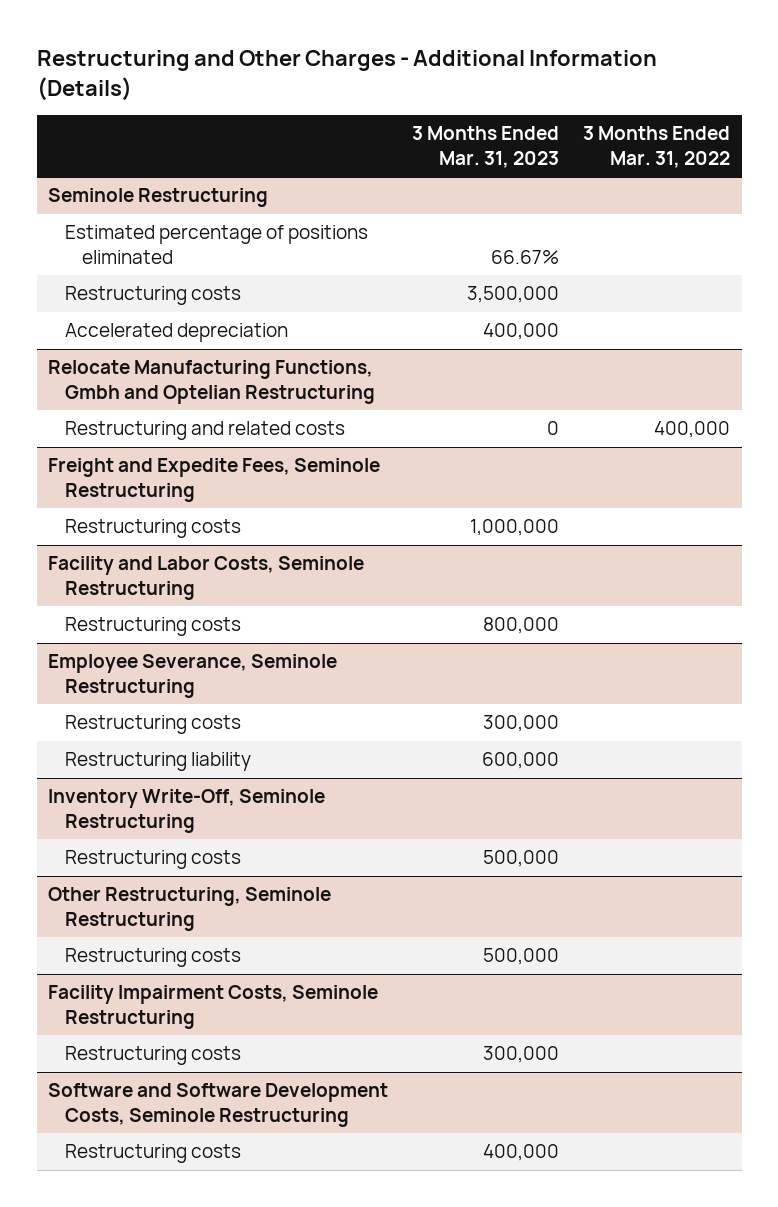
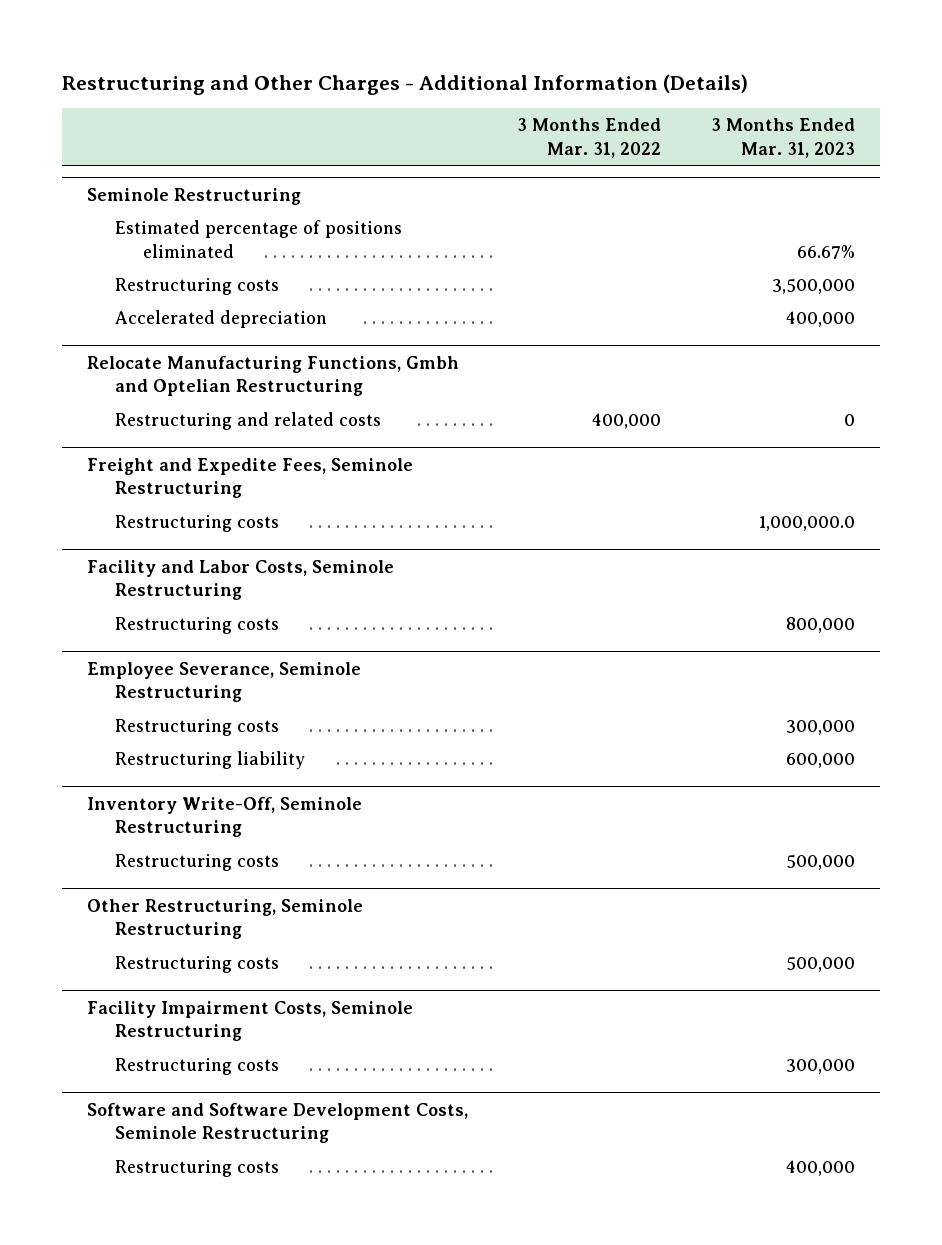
- | 3 Months Ended Mar. 31, 2023 | 3 Months Ended Mar. 31, 2022
+ | 3 Months Ended Mar. 31, 2022 | 3 Months Ended Mar. 31, 2023
@ Freight and Expedite Fees, Seminole Restructuring
- Restructuring costs | 1,000,000 |
+ Restructuring costs | | 1,000,000.0

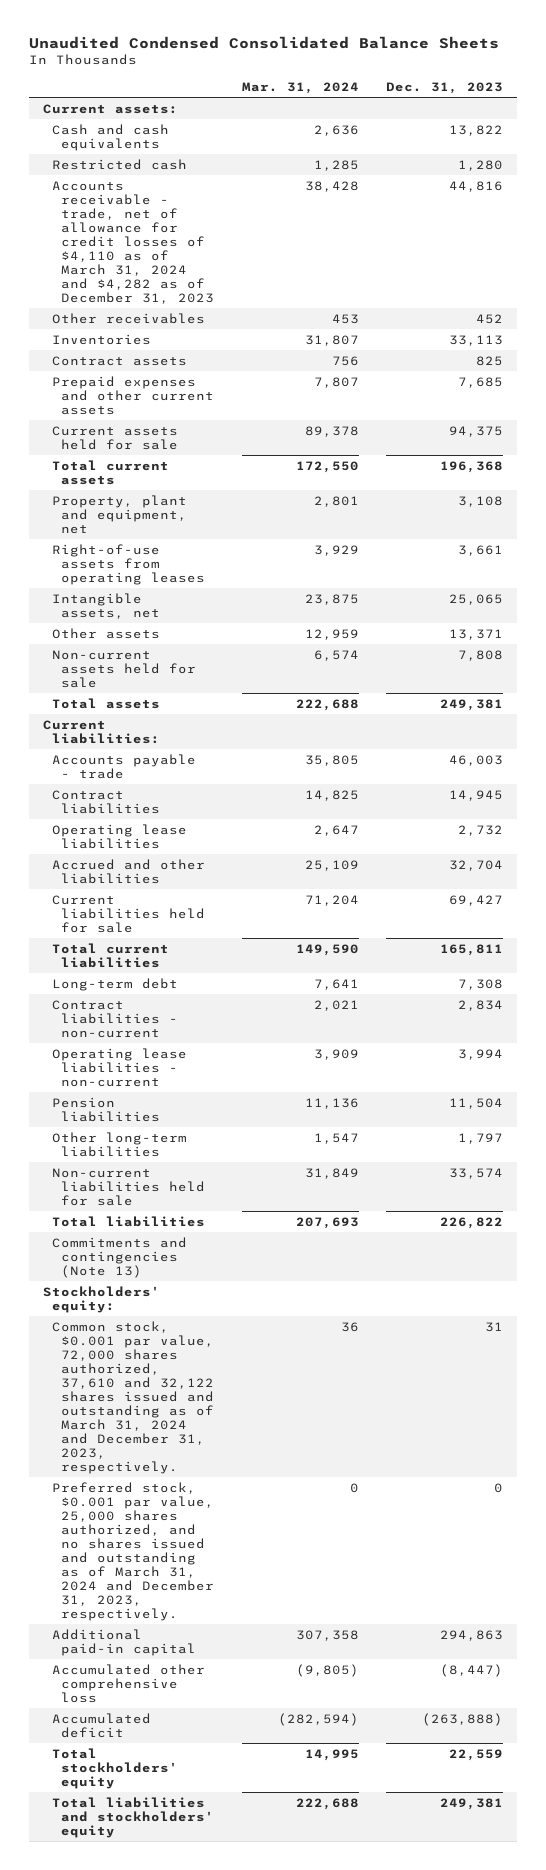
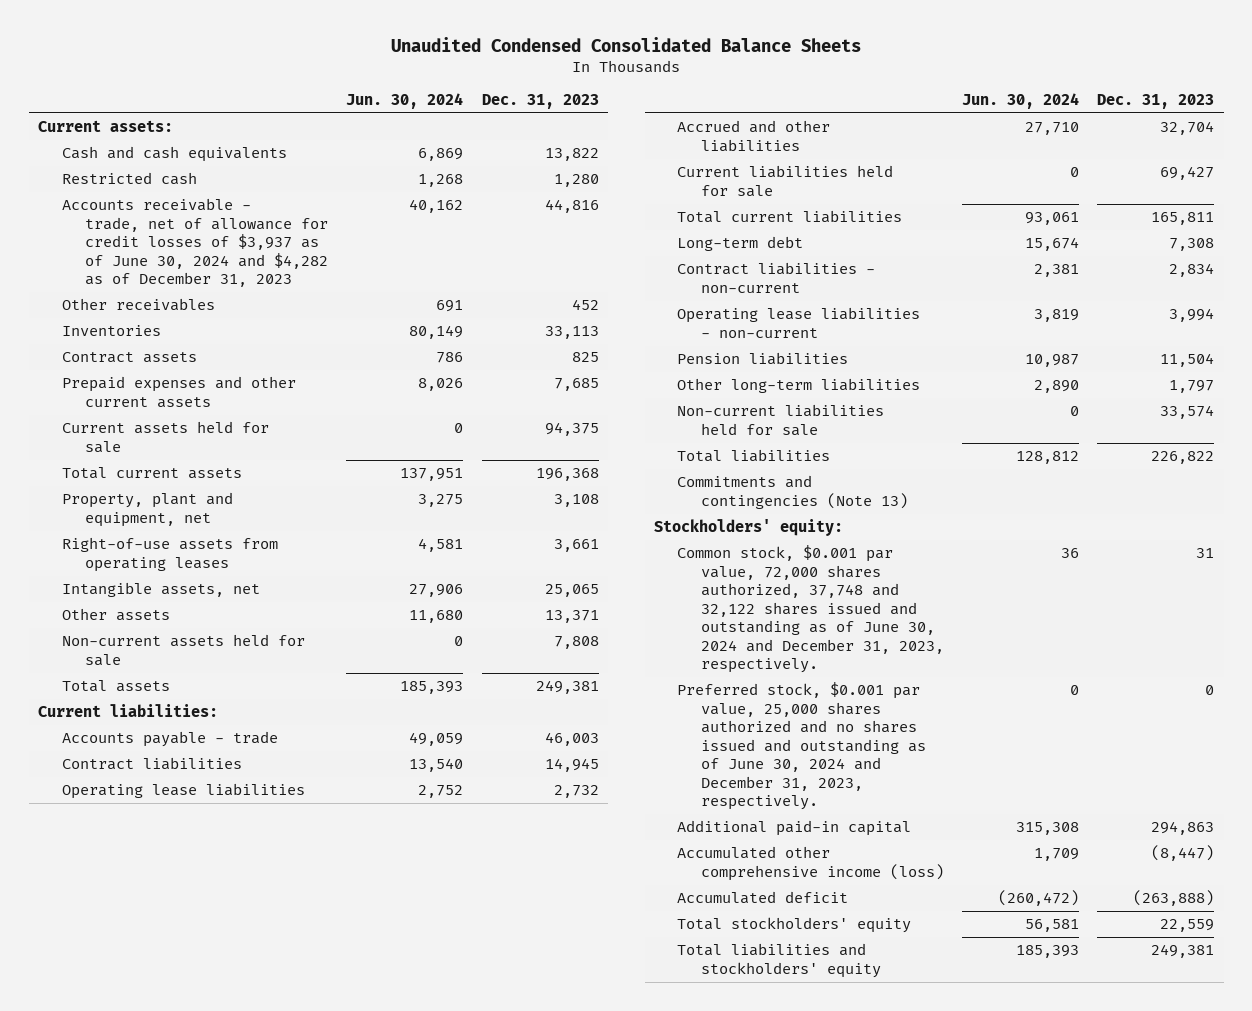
- | Mar. 31, 2024 | Dec. 31, 2023
+ | Jun. 30, 2024 | Dec. 31, 2023
- Accounts receivable - trade, net of allowance for credit losses of $4,110 as of March 31, 2024 and $4,282 as of December 31, 2023 | 38,428 | 44,816
+ Accounts receivable - trade, net of allowance for credit losses of $3,937 as of June 30, 2024 and $4,282 as of December 31, 2023 | 40,162 | 44,816
- Common stock, $0.001 par value, 72,000 shares authorized, 37,610 and 32,122 shares issued and outstanding as of March 31, 2024 and December 31, 2023, respectively. | 36 | 31
- Preferred stock, $0.001 par value, 25,000 shares authorized, and no shares issued and outstanding as of March 31, 2024 and December 31, 2023, respectively. | 0 | 0
+ Common stock, $0.001 par value, 72,000 shares authorized, 37,748 and 32,122 shares issued and outstanding as of June 30, 2024 and December 31, 2023, respectively. | 36 | 31
+ Preferred stock, $0.001 par value, 25,000 shares authorized and no shares issued and outstanding as of June 30, 2024 and December 31, 2023, respectively. | 0 | 0
- Accumulated other comprehensive loss | (9,805) | (8,447)
+ Accumulated other comprehensive income (loss) | 1,709 | (8,447)

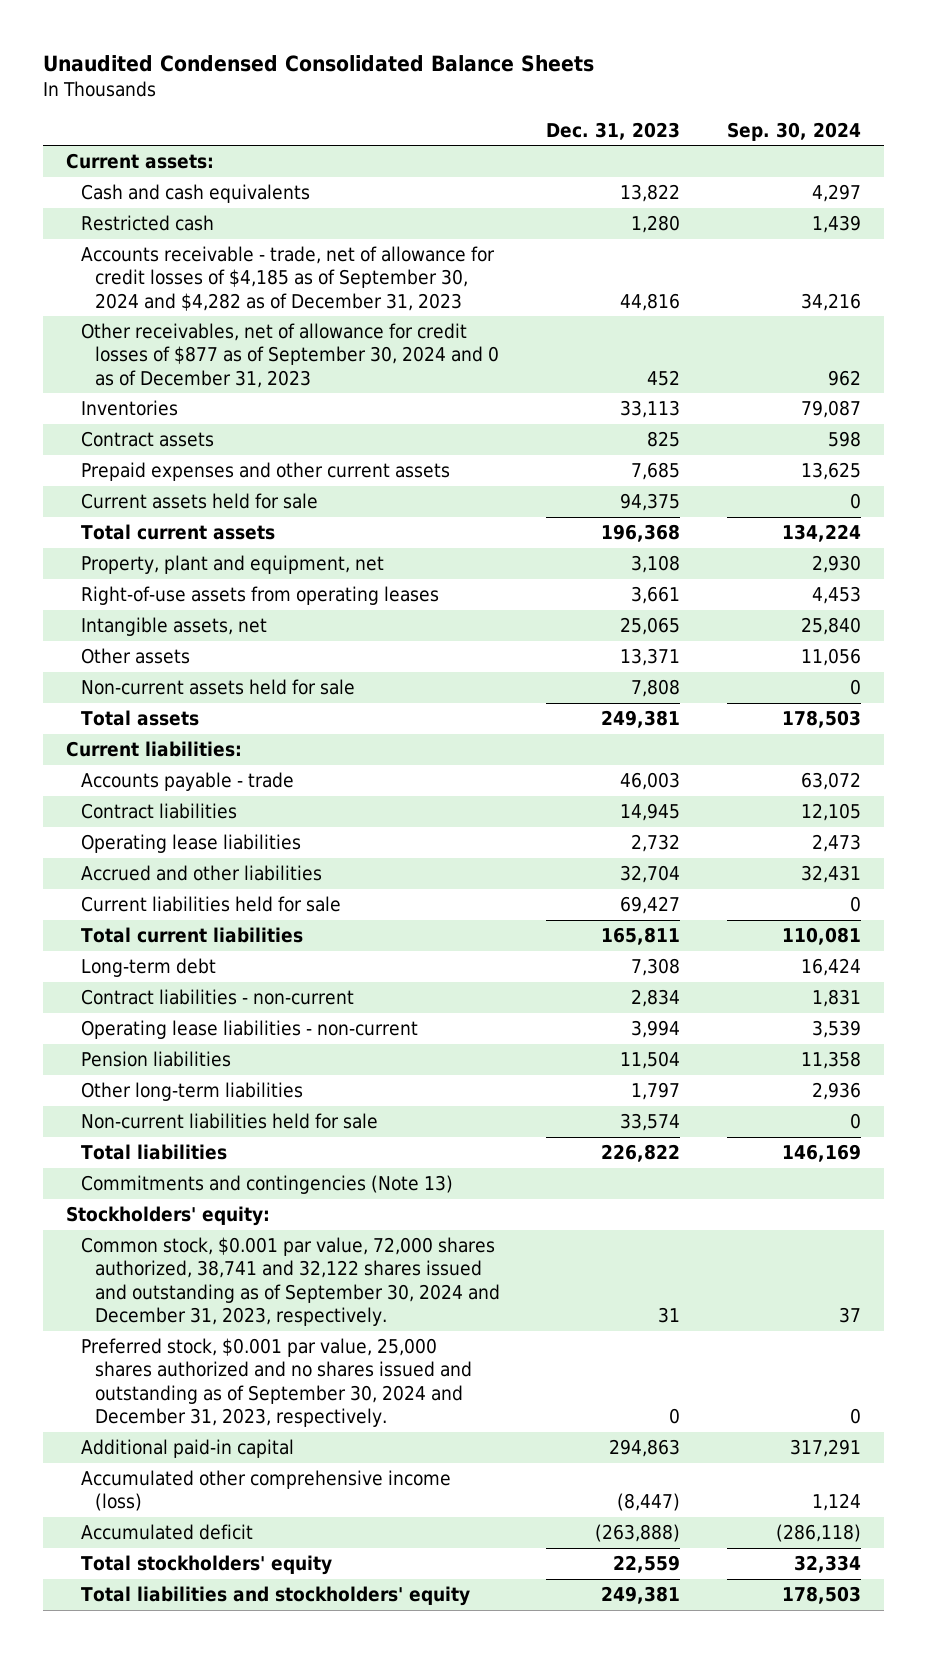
- | Jun. 30, 2024 | Dec. 31, 2023
+ | Dec. 31, 2023 | Sep. 30, 2024
- Accounts receivable - trade, net of allowance for credit losses of $3,937 as of June 30, 2024 and $4,282 as of December 31, 2023 | 40,162 | 44,816
- Other receivables | 691 | 452
+ Accounts receivable - trade, net of allowance for credit losses of $4,185 as of September 30, 2024 and $4,282 as of December 31, 2023 | 44,816 | 34,216
+ Other receivables, net of allowance for credit losses of $877 as of September 30, 2024 and 0 as of December 31, 2023 | 452 | 962
- Common stock, $0.001 par value, 72,000 shares authorized, 37,748 and 32,122 shares issued and outstanding as of June 30, 2024 and December 31, 2023, respectively. | 36 | 31
- Preferred stock, $0.001 par value, 25,000 shares authorized and no shares issued and outstanding as of June 30, 2024 and December 31, 2023, respectively. | 0 | 0
+ Common stock, $0.001 par value, 72,000 shares authorized, 38,741 and 32,122 shares issued and outstanding as of September 30, 2024 and December 31, 2023, respectively. | 31 | 37
+ Preferred stock, $0.001 par value, 25,000 shares authorized and no shares issued and outstanding as of September 30, 2024 and December 31, 2023, respectively. | 0 | 0

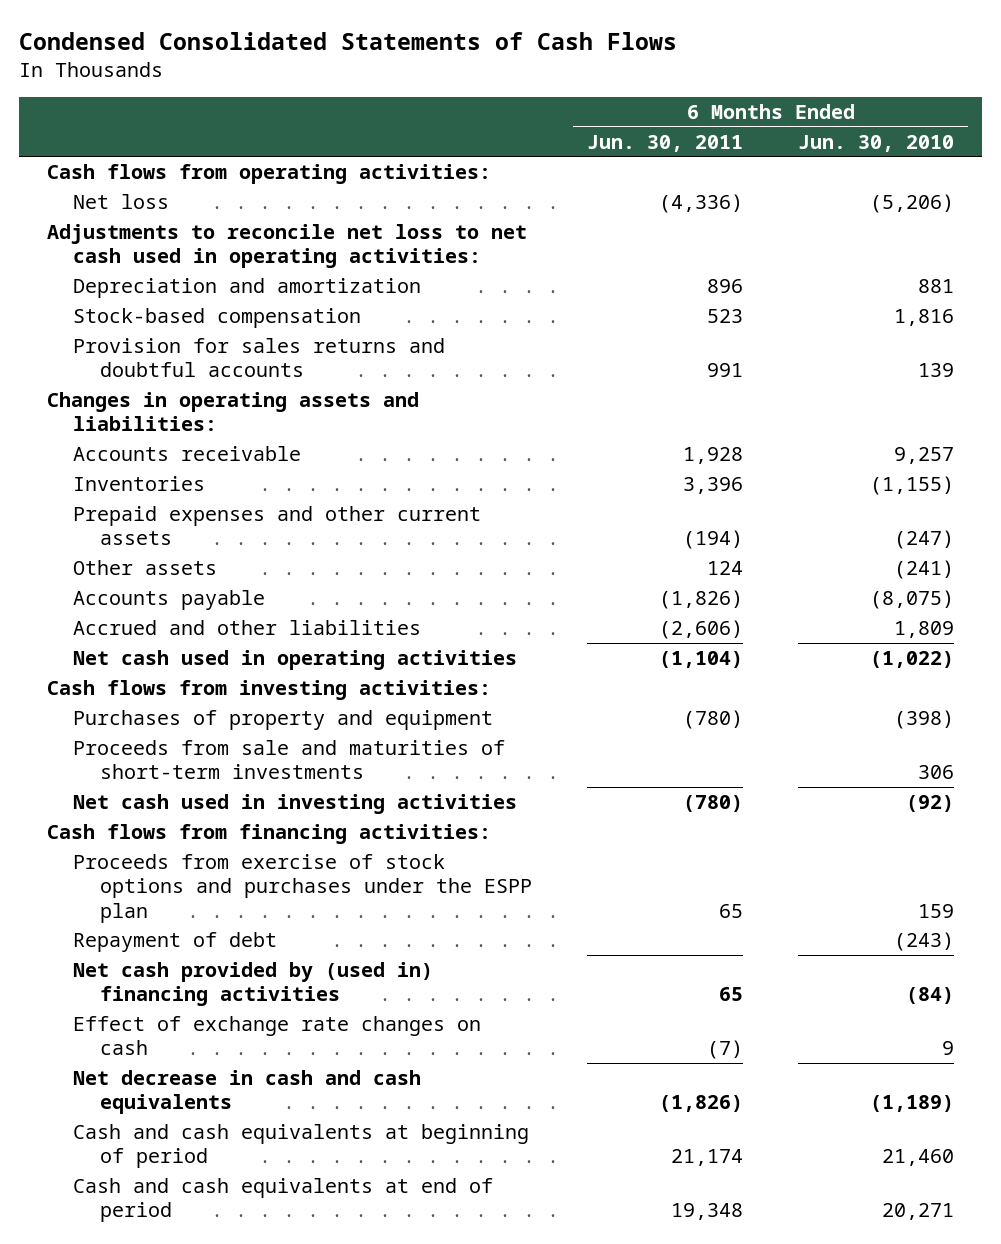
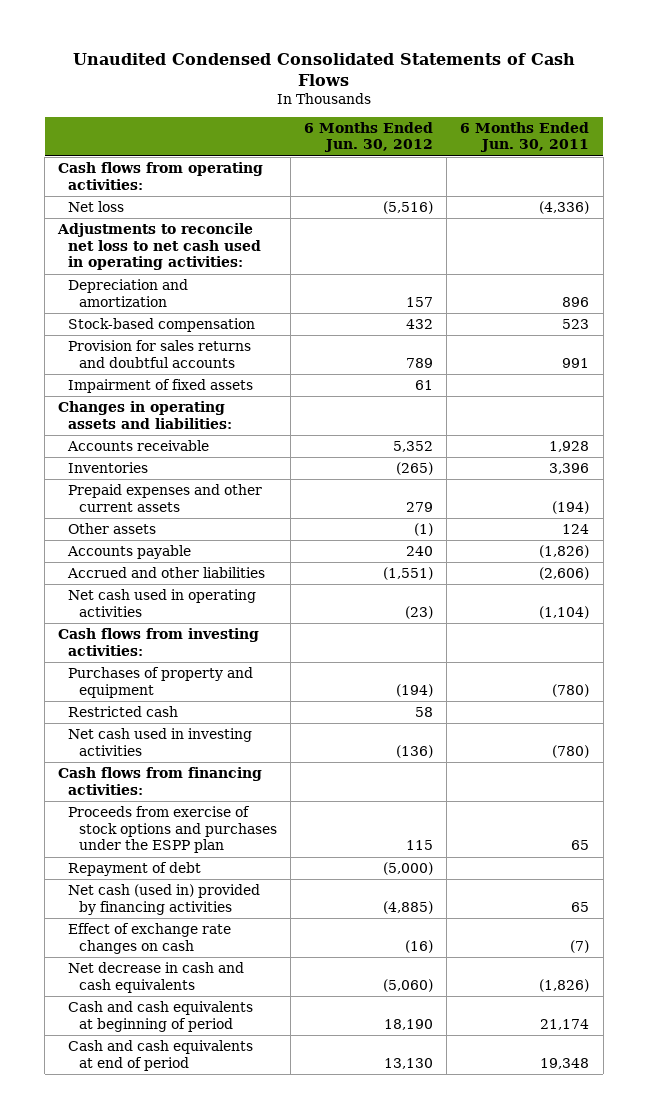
- Condensed Consolidated Statements of Cash Flows
+ Unaudited Condensed Consolidated Statements of Cash Flows
- | 6 Months Ended Jun. 30, 2011 | 6 Months Ended Jun. 30, 2010
+ | 6 Months Ended Jun. 30, 2012 | 6 Months Ended Jun. 30, 2011
+ Impairment of fixed assets | 61 |
- Proceeds from sale and maturities of short-term investments | | 306
+ Restricted cash | 58 |
- Net cash provided by (used in) financing activities | 65 | (84)
+ Net cash (used in) provided by financing activities | (4,885) | 65

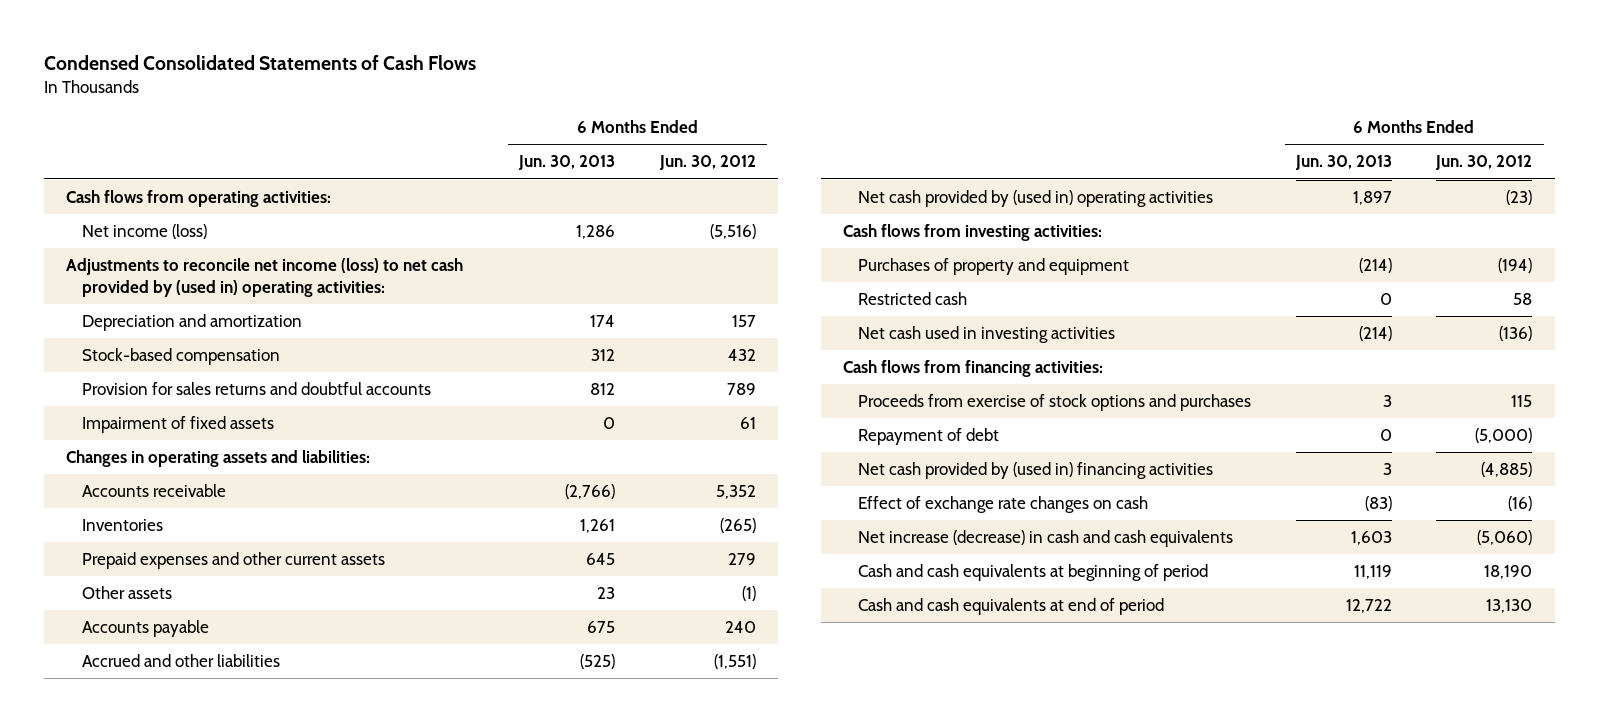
- Unaudited Condensed Consolidated Statements of Cash Flows
+ Condensed Consolidated Statements of Cash Flows
- | 6 Months Ended Jun. 30, 2012 | 6 Months Ended Jun. 30, 2011
+ | 6 Months Ended Jun. 30, 2013 | 6 Months Ended Jun. 30, 2012
- Net loss | (5,516) | (4,336)
- Adjustments to reconcile net loss to net cash used in operating activities:
+ Net income (loss) | 1,286 | (5,516)
+ Adjustments to reconcile net income (loss) to net cash provided by (used in) operating activities:
- Net cash used in operating activities | (23) | (1,104)
+ Net cash provided by (used in) operating activities | 1,897 | (23)
- Proceeds from exercise of stock options and purchases under the ESPP plan | 115 | 65
+ Proceeds from exercise of stock options and purchases | 3 | 115
- Net cash (used in) provided by financing activities | (4,885) | 65
+ Net cash provided by (used in) financing activities | 3 | (4,885)
- Net decrease in cash and cash equivalents | (5,060) | (1,826)
+ Net increase (decrease) in cash and cash equivalents | 1,603 | (5,060)

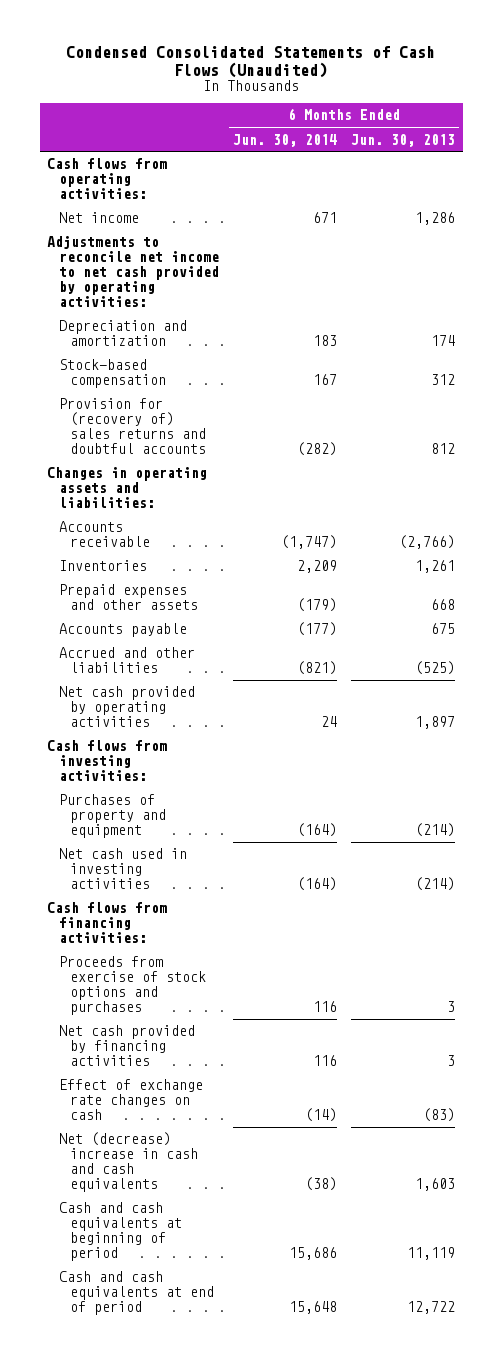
- Condensed Consolidated Statements of Cash Flows
+ Condensed Consolidated Statements of Cash Flows (Unaudited)
- | 6 Months Ended Jun. 30, 2013 | 6 Months Ended Jun. 30, 2012
+ | 6 Months Ended Jun. 30, 2014 | 6 Months Ended Jun. 30, 2013
- Net income (loss) | 1,286 | (5,516)
- Adjustments to reconcile net income (loss) to net cash provided by (used in) operating activities:
+ Net income | 671 | 1,286
+ Adjustments to reconcile net income to net cash provided by operating activities:
- Provision for sales returns and doubtful accounts | 812 | 789
- Impairment of fixed assets | 0 | 61
+ Provision for (recovery of) sales returns and doubtful accounts | (282) | 812
- Prepaid expenses and other current assets | 645 | 279
- Other assets | 23 | (1)
+ Prepaid expenses and other assets | (179) | 668
- Net cash provided by (used in) operating activities | 1,897 | (23)
+ Net cash provided by operating activities | 24 | 1,897
- Restricted cash | 0 | 58
- Repayment of debt | 0 | (5,000)
- Net cash provided by (used in) financing activities | 3 | (4,885)
+ Net cash provided by financing activities | 116 | 3
- Net increase (decrease) in cash and cash equivalents | 1,603 | (5,060)
+ Net (decrease) increase in cash and cash equivalents | (38) | 1,603

